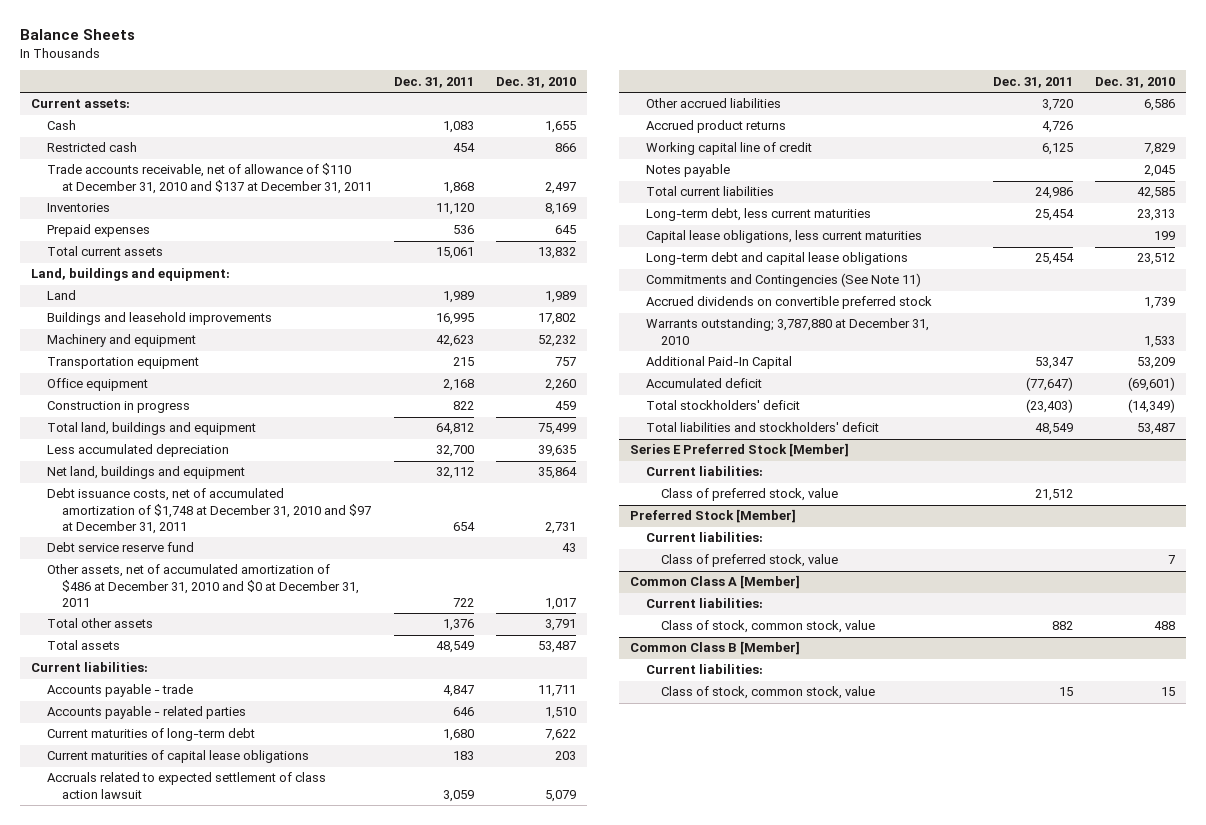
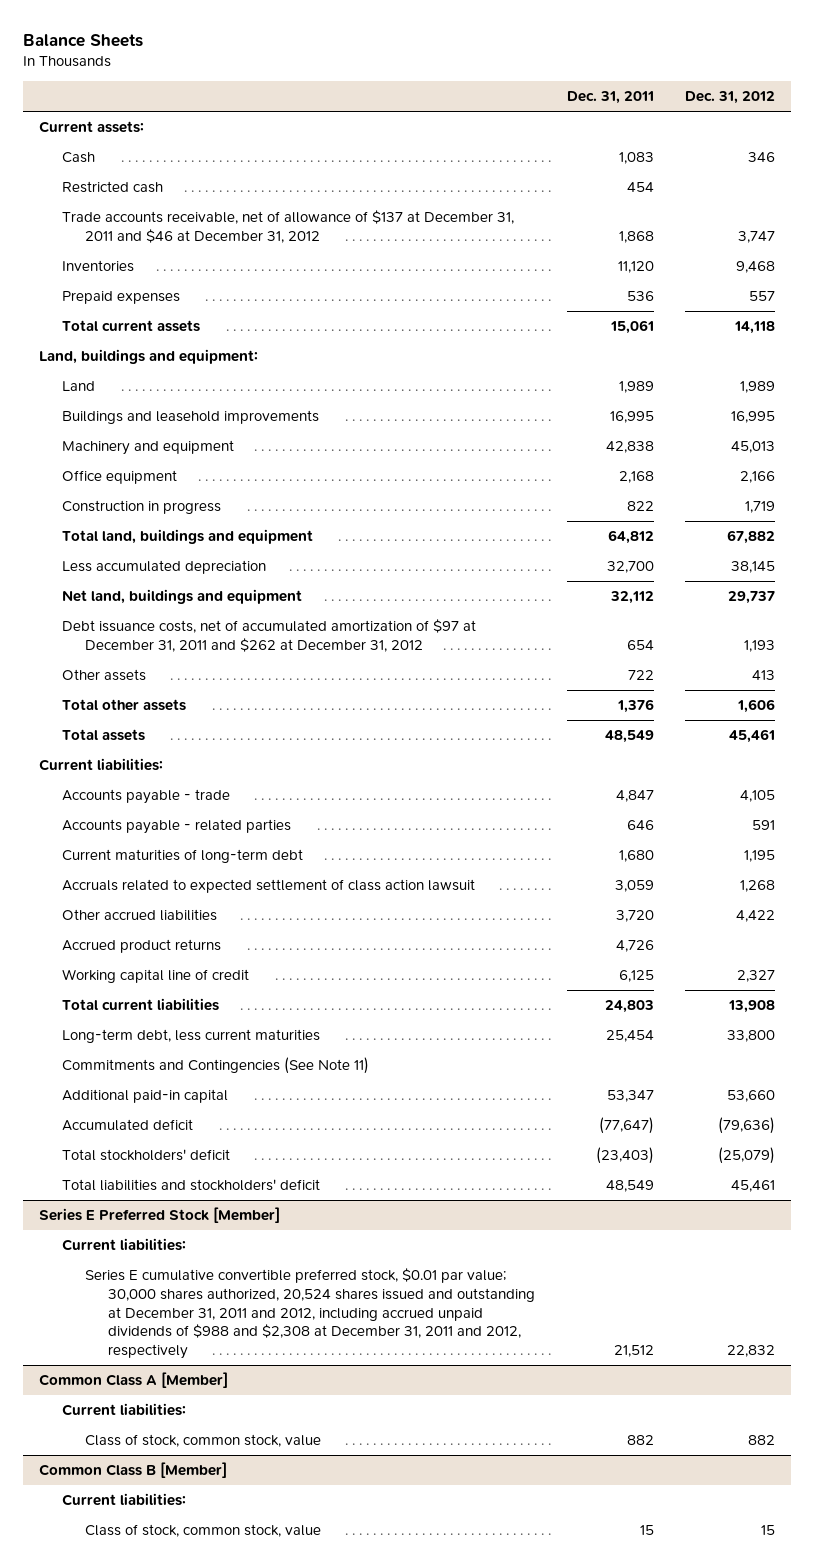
- | Dec. 31, 2011 | Dec. 31, 2010
+ | Dec. 31, 2011 | Dec. 31, 2012
- Trade accounts receivable, net of allowance of $110 at December 31, 2010 and $137 at December 31, 2011 | 1,868 | 2,497
+ Trade accounts receivable, net of allowance of $137 at December 31, 2011 and $46 at December 31, 2012 | 1,868 | 3,747
- Machinery and equipment | 42,623 | 52,232
- Transportation equipment | 215 | 757
+ Machinery and equipment | 42,838 | 45,013
- Debt issuance costs, net of accumulated amortization of $1,748 at December 31, 2010 and $97 at December 31, 2011 | 654 | 2,731
- Debt service reserve fund | | 43
- Other assets, net of accumulated amortization of $486 at December 31, 2010 and $0 at December 31, 2011 | 722 | 1,017
+ Debt issuance costs, net of accumulated amortization of $97 at December 31, 2011 and $262 at December 31, 2012 | 654 | 1,193
+ Other assets | 722 | 413
- Current maturities of capital lease obligations | 183 | 203
- Notes payable | | 2,045
- Total current liabilities | 24,986 | 42,585
+ Total current liabilities | 24,803 | 13,908
- Capital lease obligations, less current maturities | | 199
- Long-term debt and capital lease obligations | 25,454 | 23,512
- Accrued dividends on convertible preferred stock | | 1,739
- Warrants outstanding; 3,787,880 at December 31, 2010 | | 1,533
- Additional Paid-In Capital | 53,347 | 53,209
+ Additional paid-in capital | 53,347 | 53,660
@ Series E Preferred Stock [Member]
- Class of preferred stock, value | 21,512 |
- Preferred Stock [Member]
- Current liabilities:
- Class of preferred stock, value | | 7
@ Series E Preferred Stock [Member]
+ Series E cumulative convertible preferred stock, $0.01 par value; 30,000 shares authorized, 20,524 shares issued and outstanding at December 31, 2011 and 2012, including accrued unpaid dividends of $988 and $2,308 at December 31, 2011 and 2012, respectively | 21,512 | 22,832

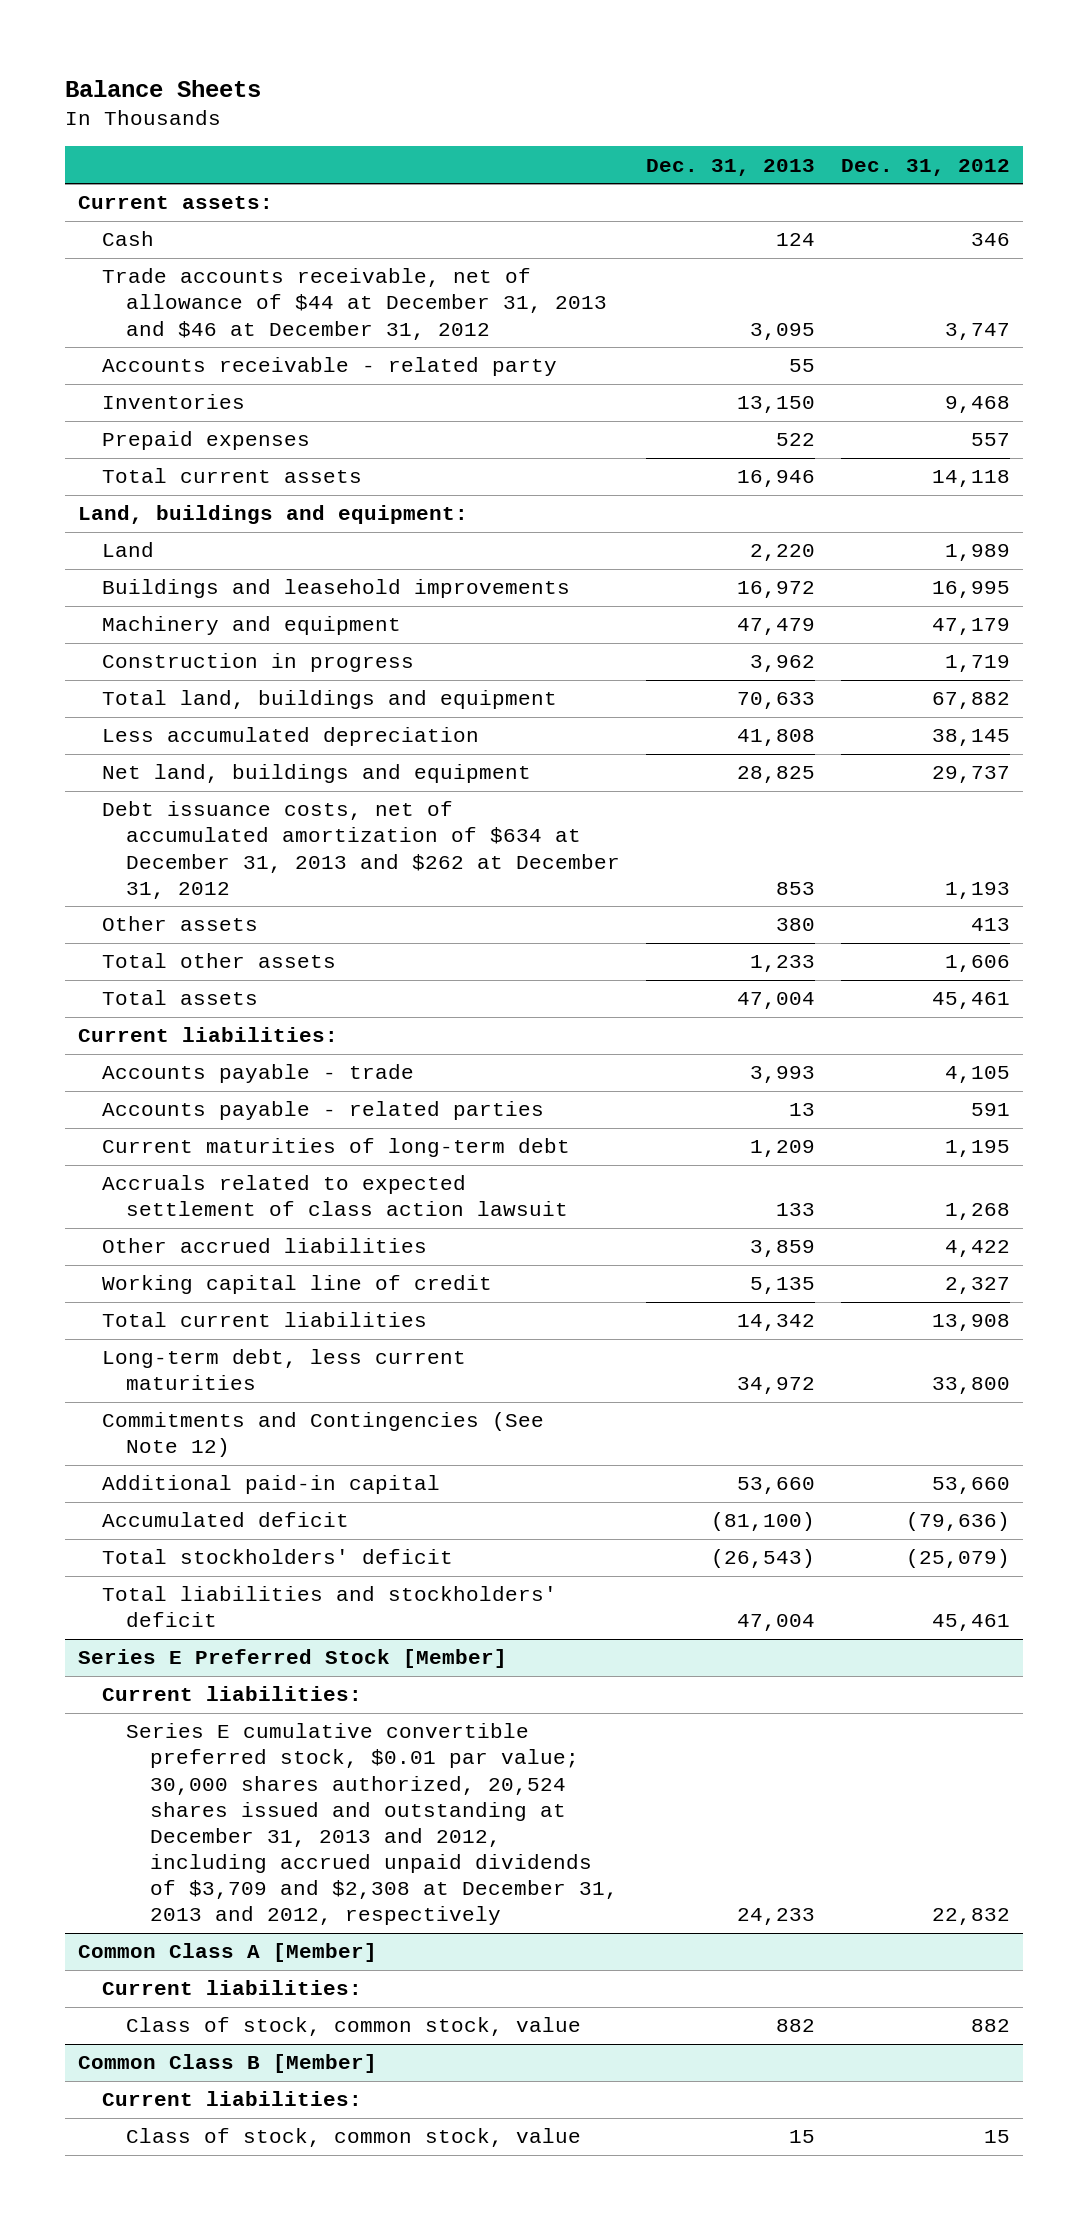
- | Dec. 31, 2011 | Dec. 31, 2012
+ | Dec. 31, 2013 | Dec. 31, 2012
- Restricted cash | 454 |
- Trade accounts receivable, net of allowance of $137 at December 31, 2011 and $46 at December 31, 2012 | 1,868 | 3,747
+ Trade accounts receivable, net of allowance of $44 at December 31, 2013 and $46 at December 31, 2012 | 3,095 | 3,747
+ Accounts receivable - related party | 55 |
- Machinery and equipment | 42,838 | 45,013
- Office equipment | 2,168 | 2,166
+ Machinery and equipment | 47,479 | 47,179
- Debt issuance costs, net of accumulated amortization of $97 at December 31, 2011 and $262 at December 31, 2012 | 654 | 1,193
+ Debt issuance costs, net of accumulated amortization of $634 at December 31, 2013 and $262 at December 31, 2012 | 853 | 1,193
- Accrued product returns | 4,726 |
- Commitments and Contingencies (See Note 11)
+ Commitments and Contingencies (See Note 12)
@ Series E Preferred Stock [Member]
- Series E cumulative convertible preferred stock, $0.01 par value; 30,000 shares authorized, 20,524 shares issued and outstanding at December 31, 2011 and 2012, including accrued unpaid dividends of $988 and $2,308 at December 31, 2011 and 2012, respectively | 21,512 | 22,832
+ Series E cumulative convertible preferred stock, $0.01 par value; 30,000 shares authorized, 20,524 shares issued and outstanding at December 31, 2013 and 2012, including accrued unpaid dividends of $3,709 and $2,308 at December 31, 2013 and 2012, respectively | 24,233 | 22,832

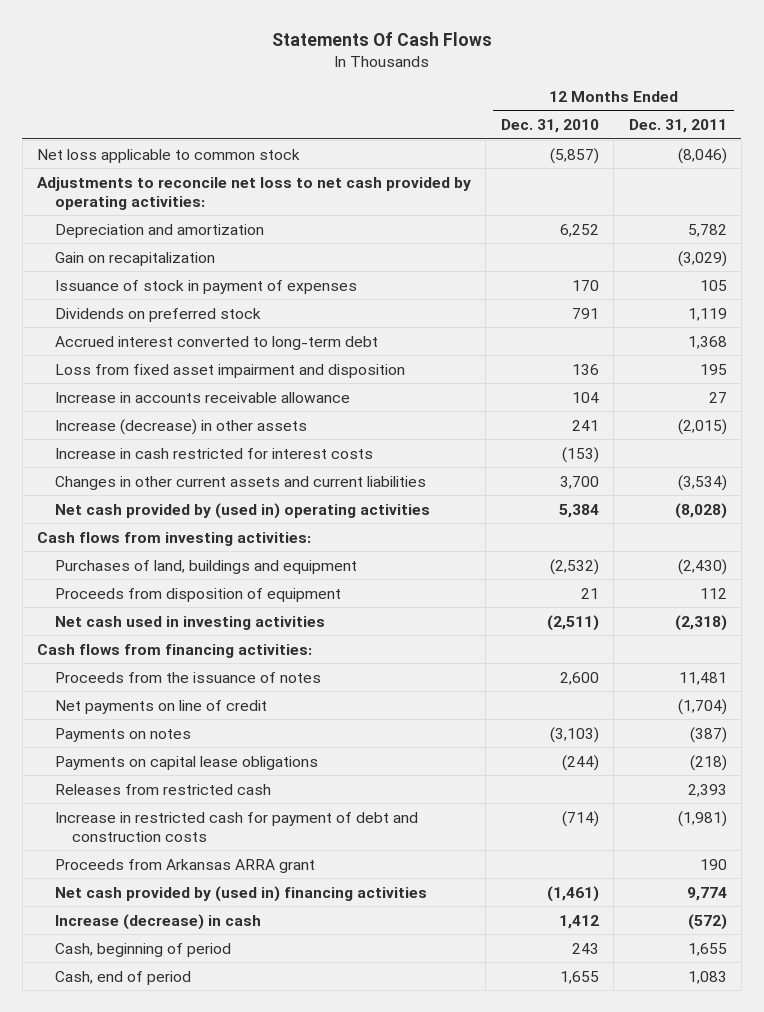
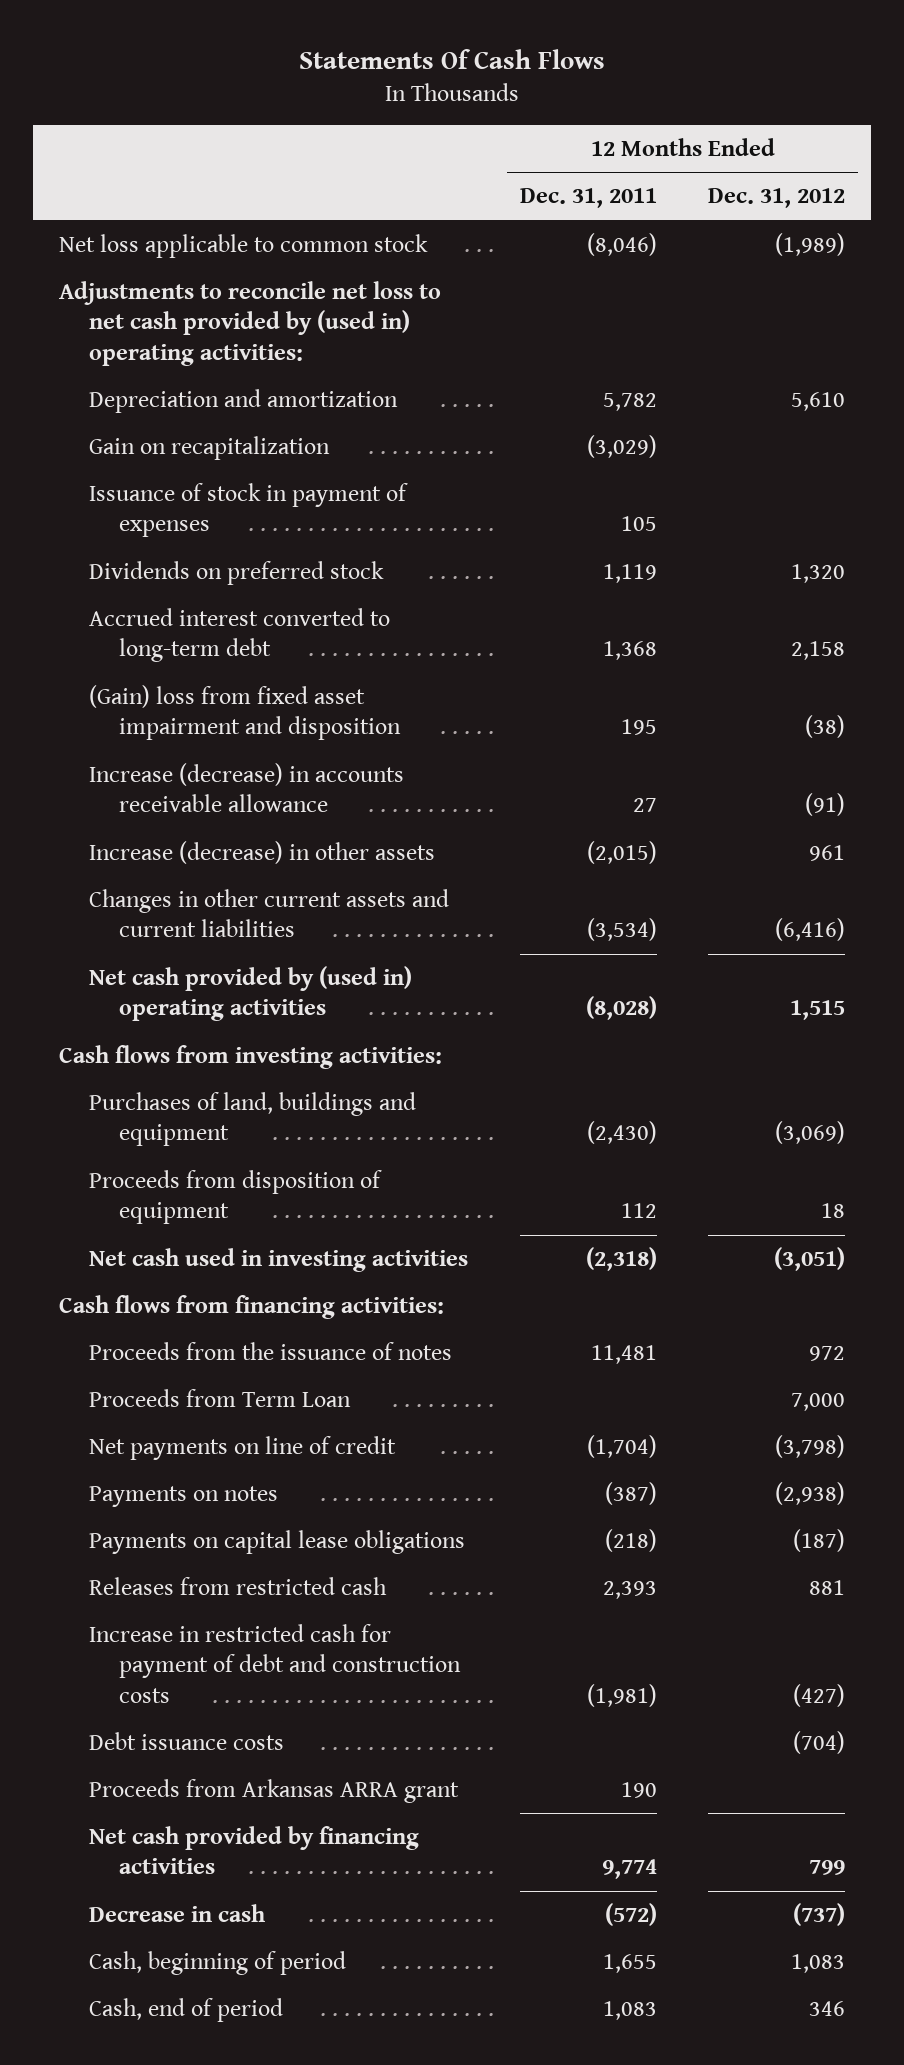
- | 12 Months Ended Dec. 31, 2010 | 12 Months Ended Dec. 31, 2011
+ | 12 Months Ended Dec. 31, 2011 | 12 Months Ended Dec. 31, 2012
- Adjustments to reconcile net loss to net cash provided by operating activities:
+ Adjustments to reconcile net loss to net cash provided by (used in) operating activities:
- Loss from fixed asset impairment and disposition | 136 | 195
- Increase in accounts receivable allowance | 104 | 27
+ (Gain) loss from fixed asset impairment and disposition | 195 | (38)
+ Increase (decrease) in accounts receivable allowance | 27 | (91)
- Increase in cash restricted for interest costs | (153) |
+ Proceeds from Term Loan | | 7,000
+ Debt issuance costs | | (704)
- Net cash provided by (used in) financing activities | (1,461) | 9,774
- Increase (decrease) in cash | 1,412 | (572)
+ Net cash provided by financing activities | 9,774 | 799
+ Decrease in cash | (572) | (737)

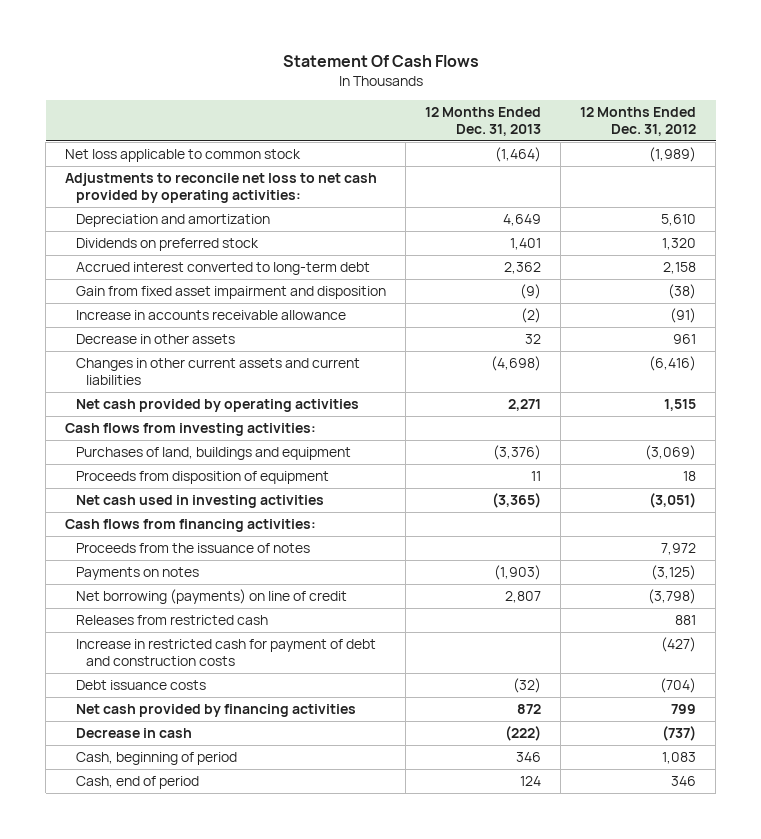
- Statements Of Cash Flows
+ Statement Of Cash Flows
- | 12 Months Ended Dec. 31, 2011 | 12 Months Ended Dec. 31, 2012
+ | 12 Months Ended Dec. 31, 2013 | 12 Months Ended Dec. 31, 2012
- Adjustments to reconcile net loss to net cash provided by (used in) operating activities:
+ Adjustments to reconcile net loss to net cash provided by operating activities:
- Gain on recapitalization | (3,029) |
- Issuance of stock in payment of expenses | 105 |
- (Gain) loss from fixed asset impairment and disposition | 195 | (38)
- Increase (decrease) in accounts receivable allowance | 27 | (91)
- Increase (decrease) in other assets | (2,015) | 961
+ Gain from fixed asset impairment and disposition | (9) | (38)
+ Increase in accounts receivable allowance | (2) | (91)
+ Decrease in other assets | 32 | 961
- Net cash provided by (used in) operating activities | (8,028) | 1,515
+ Net cash provided by operating activities | 2,271 | 1,515
- Proceeds from the issuance of notes | 11,481 | 972
- Proceeds from Term Loan | | 7,000
- Net payments on line of credit | (1,704) | (3,798)
- Payments on notes | (387) | (2,938)
- Payments on capital lease obligations | (218) | (187)
+ Proceeds from the issuance of notes | | 7,972
+ Payments on notes | (1,903) | (3,125)
+ Net borrowing (payments) on line of credit | 2,807 | (3,798)
- Proceeds from Arkansas ARRA grant | 190 |

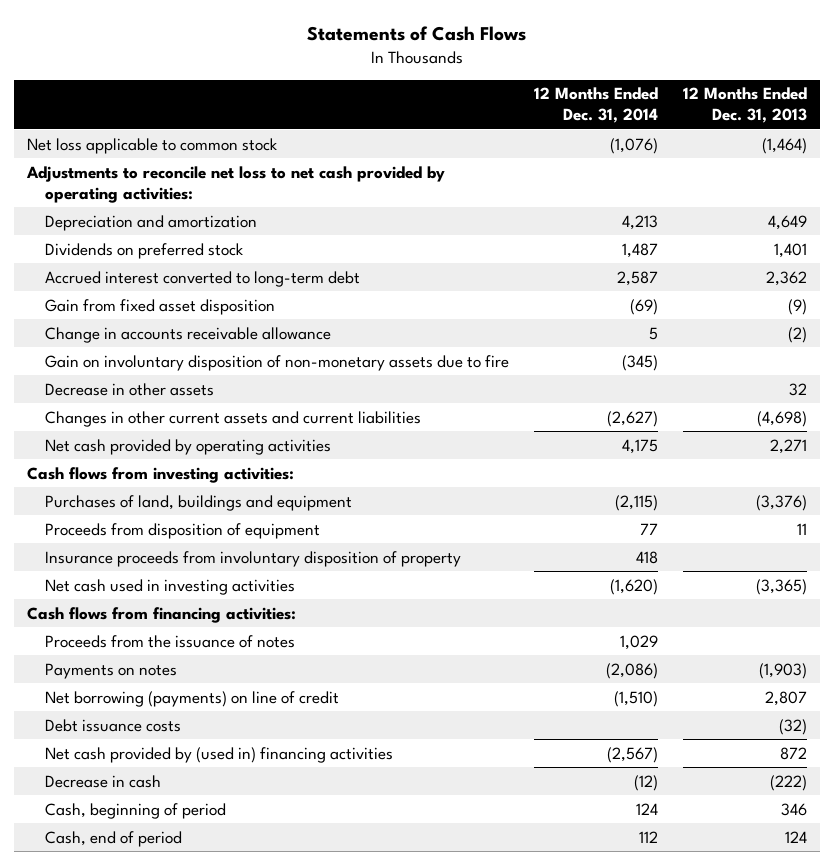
- Statement Of Cash Flows
+ Statements of Cash Flows
- | 12 Months Ended Dec. 31, 2013 | 12 Months Ended Dec. 31, 2012
+ | 12 Months Ended Dec. 31, 2014 | 12 Months Ended Dec. 31, 2013
- Gain from fixed asset impairment and disposition | (9) | (38)
- Increase in accounts receivable allowance | (2) | (91)
+ Gain from fixed asset disposition | (69) | (9)
+ Change in accounts receivable allowance | 5 | (2)
+ Gain on involuntary disposition of non-monetary assets due to fire | (345) |
+ Insurance proceeds from involuntary disposition of property | 418 |
- Releases from restricted cash | | 881
- Increase in restricted cash for payment of debt and construction costs | | (427)
- Net cash provided by financing activities | 872 | 799
+ Net cash provided by (used in) financing activities | (2,567) | 872

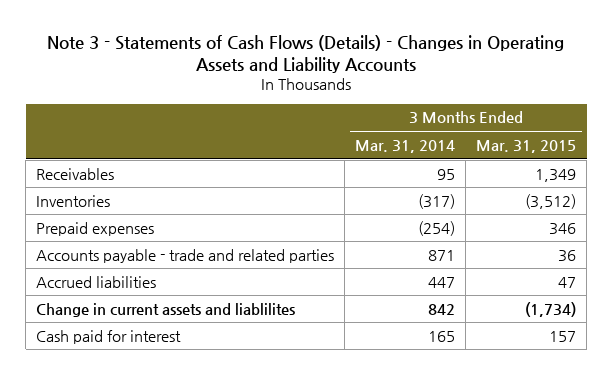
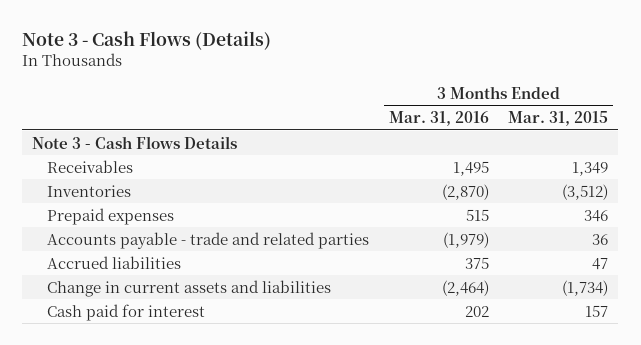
- Note 3 - Statements of Cash Flows (Details) - Changes in Operating Assets and Liability Accounts
+ Note 3 - Cash Flows (Details)
- | 3 Months Ended Mar. 31, 2014 | 3 Months Ended Mar. 31, 2015
+ | 3 Months Ended Mar. 31, 2016 | 3 Months Ended Mar. 31, 2015
+ Note 3 - Cash Flows Details
- Change in current assets and liablilites | 842 | (1,734)
+ Change in current assets and liabilities | (2,464) | (1,734)

